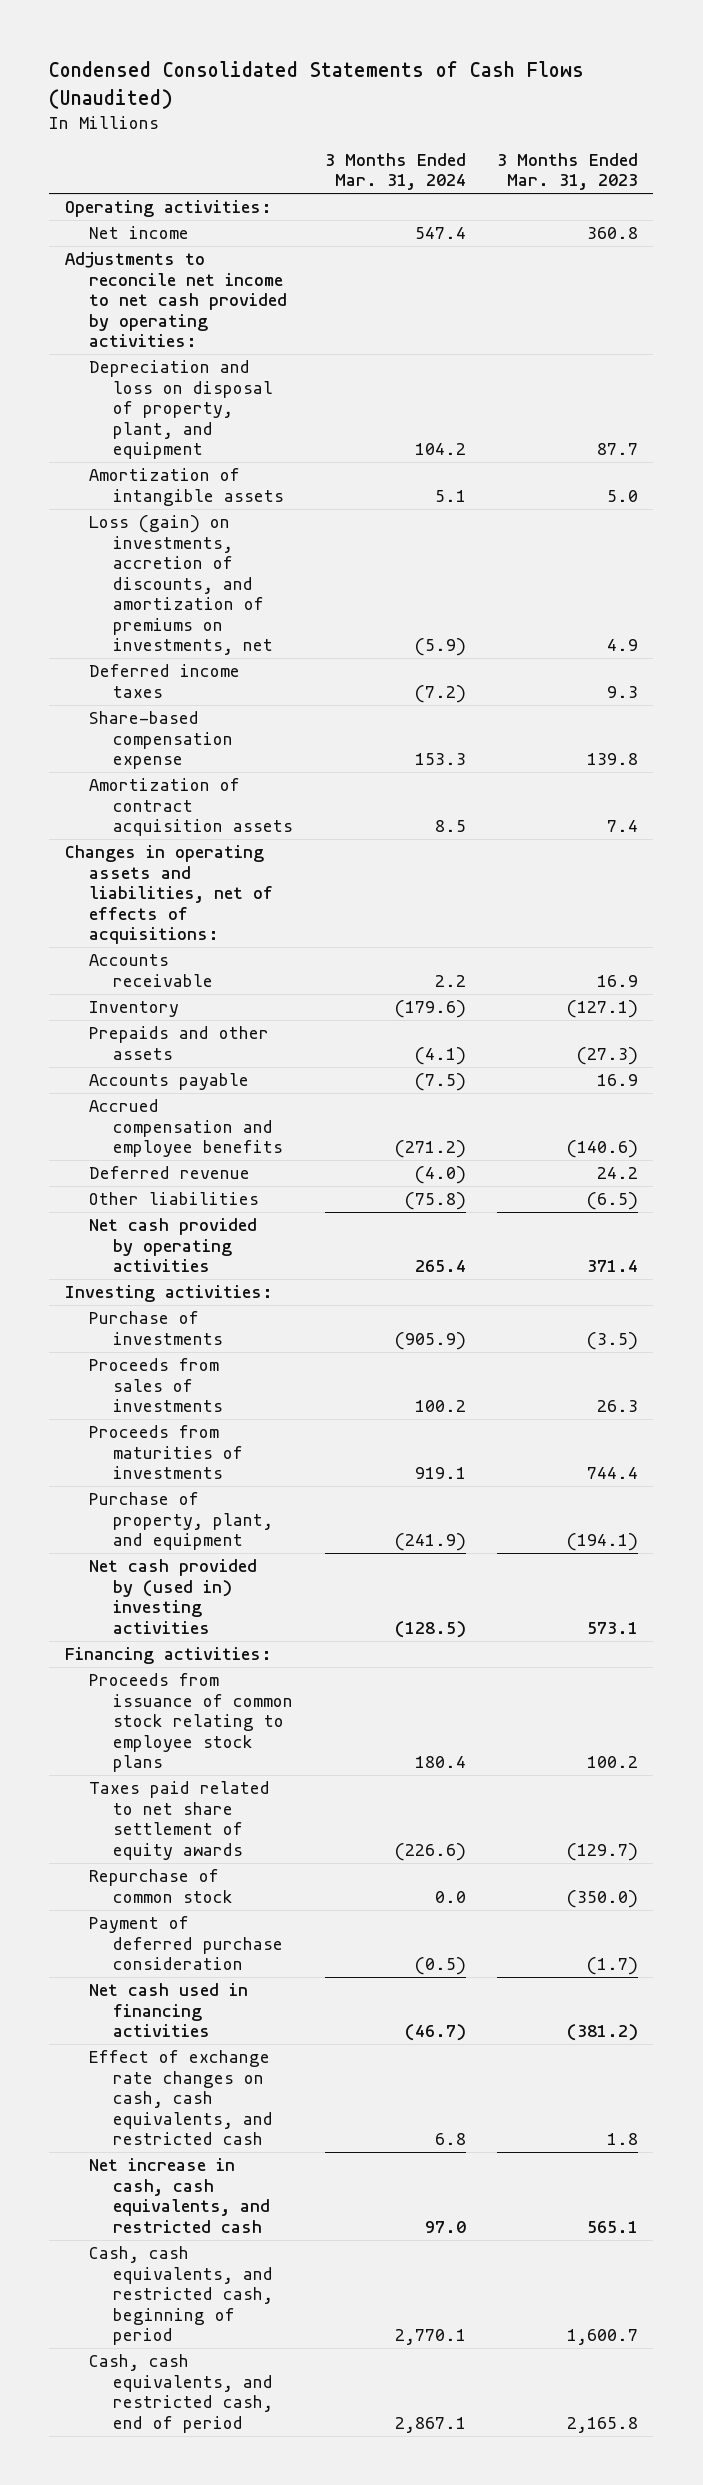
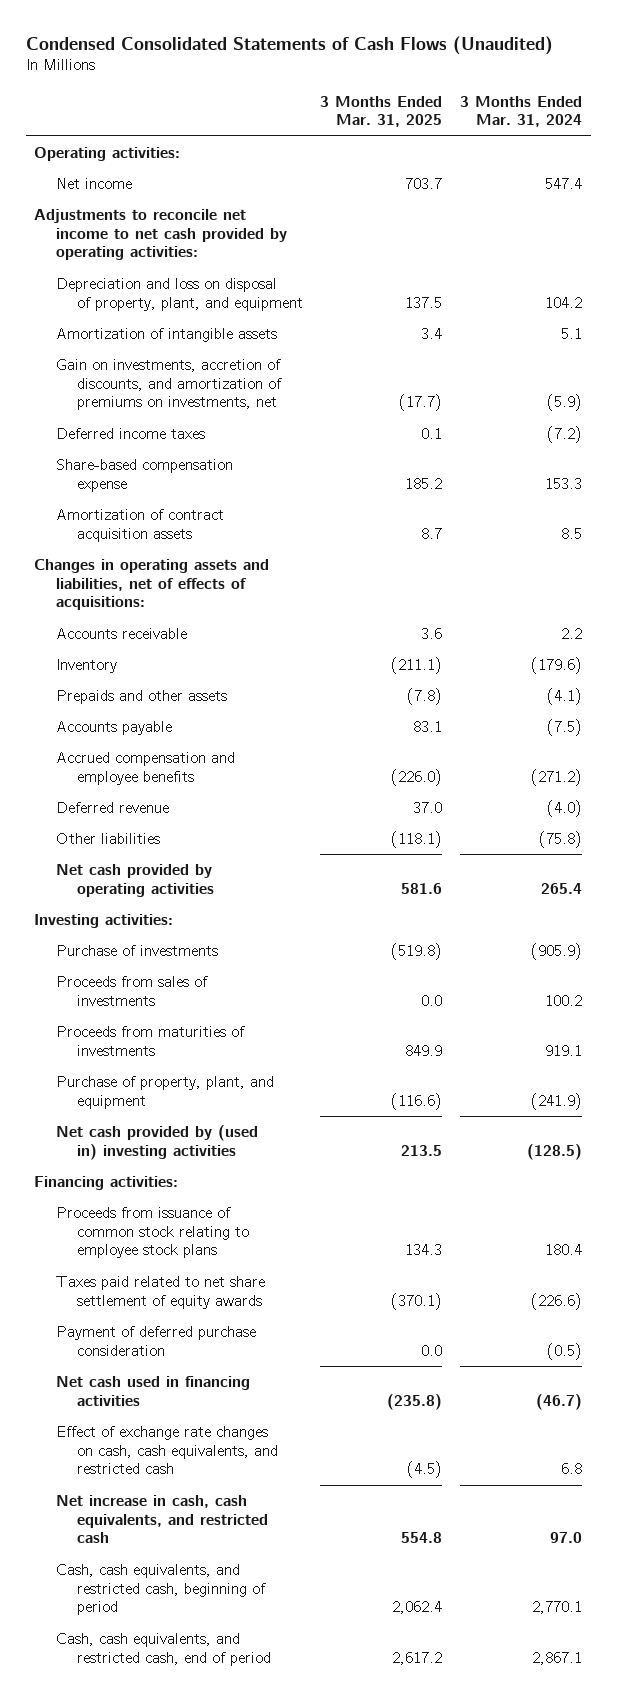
- | 3 Months Ended Mar. 31, 2024 | 3 Months Ended Mar. 31, 2023
+ | 3 Months Ended Mar. 31, 2025 | 3 Months Ended Mar. 31, 2024
- Loss (gain) on investments, accretion of discounts, and amortization of premiums on investments, net | (5.9) | 4.9
+ Gain on investments, accretion of discounts, and amortization of premiums on investments, net | (17.7) | (5.9)
- Repurchase of common stock | 0.0 | (350.0)

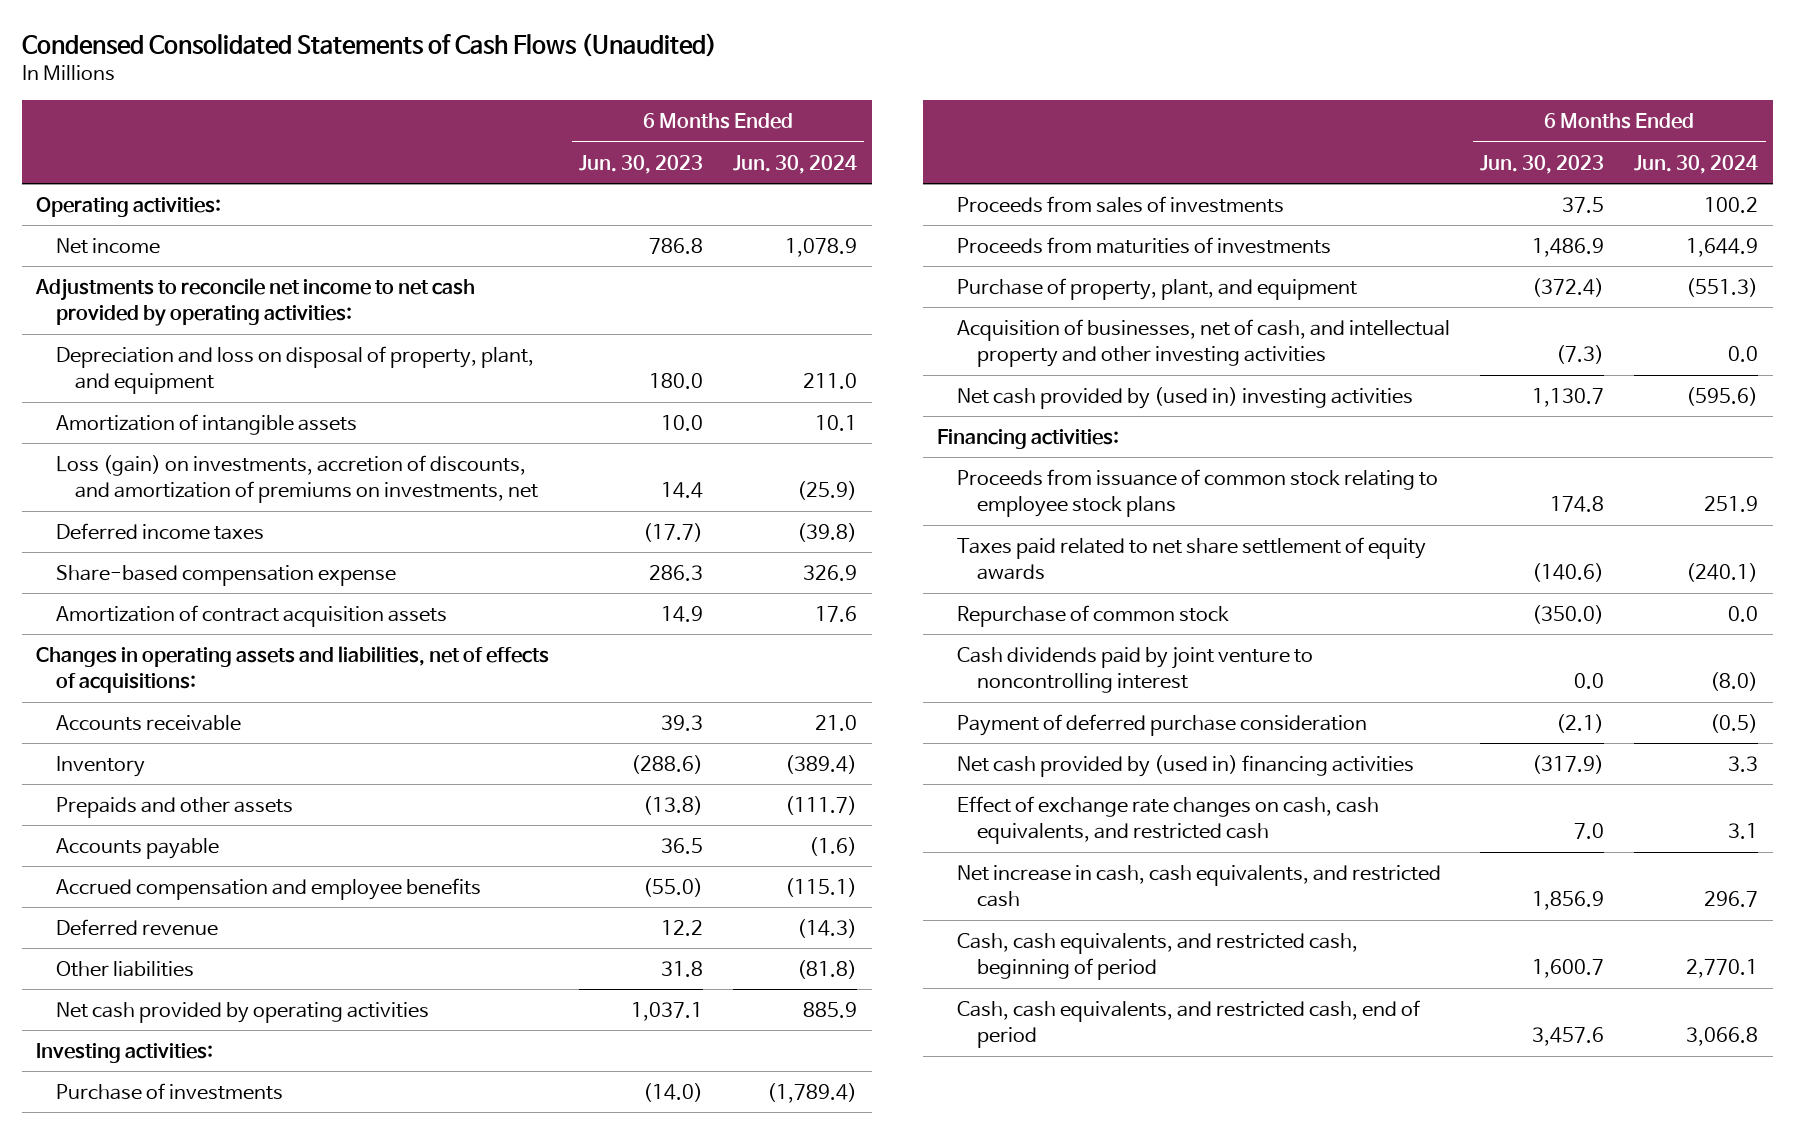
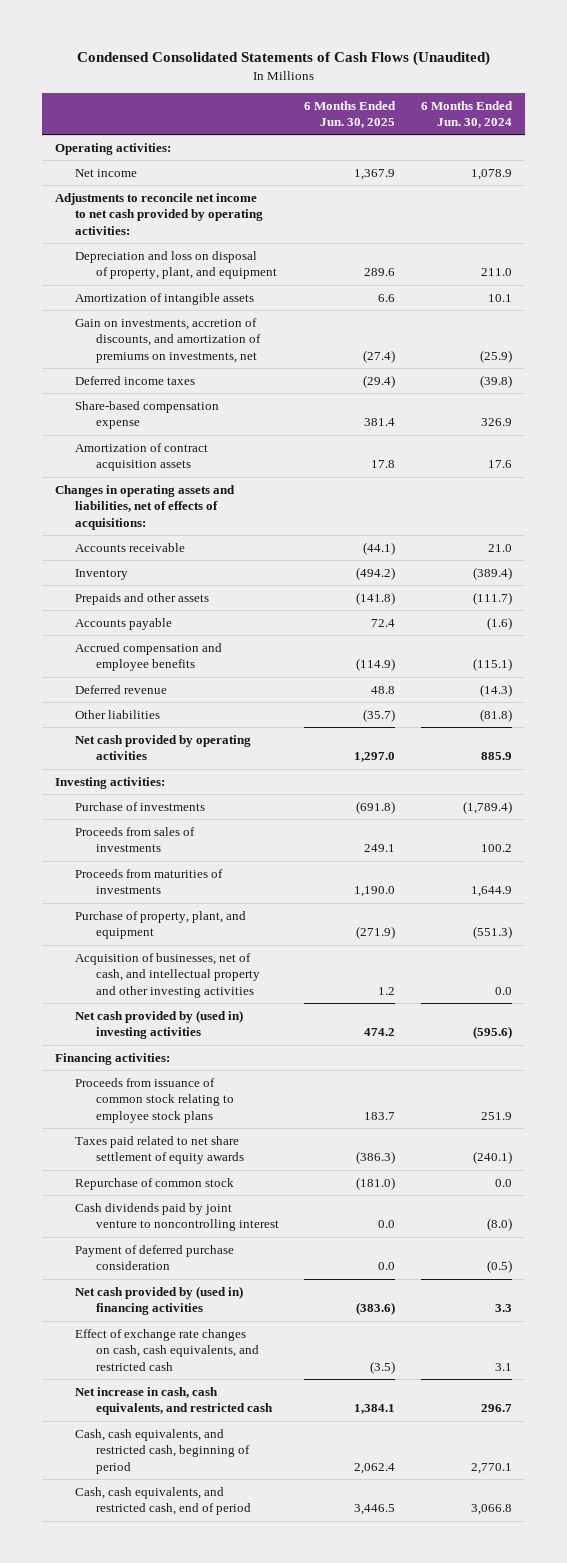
- | 6 Months Ended Jun. 30, 2023 | 6 Months Ended Jun. 30, 2024
+ | 6 Months Ended Jun. 30, 2025 | 6 Months Ended Jun. 30, 2024
- Loss (gain) on investments, accretion of discounts, and amortization of premiums on investments, net | 14.4 | (25.9)
+ Gain on investments, accretion of discounts, and amortization of premiums on investments, net | (27.4) | (25.9)

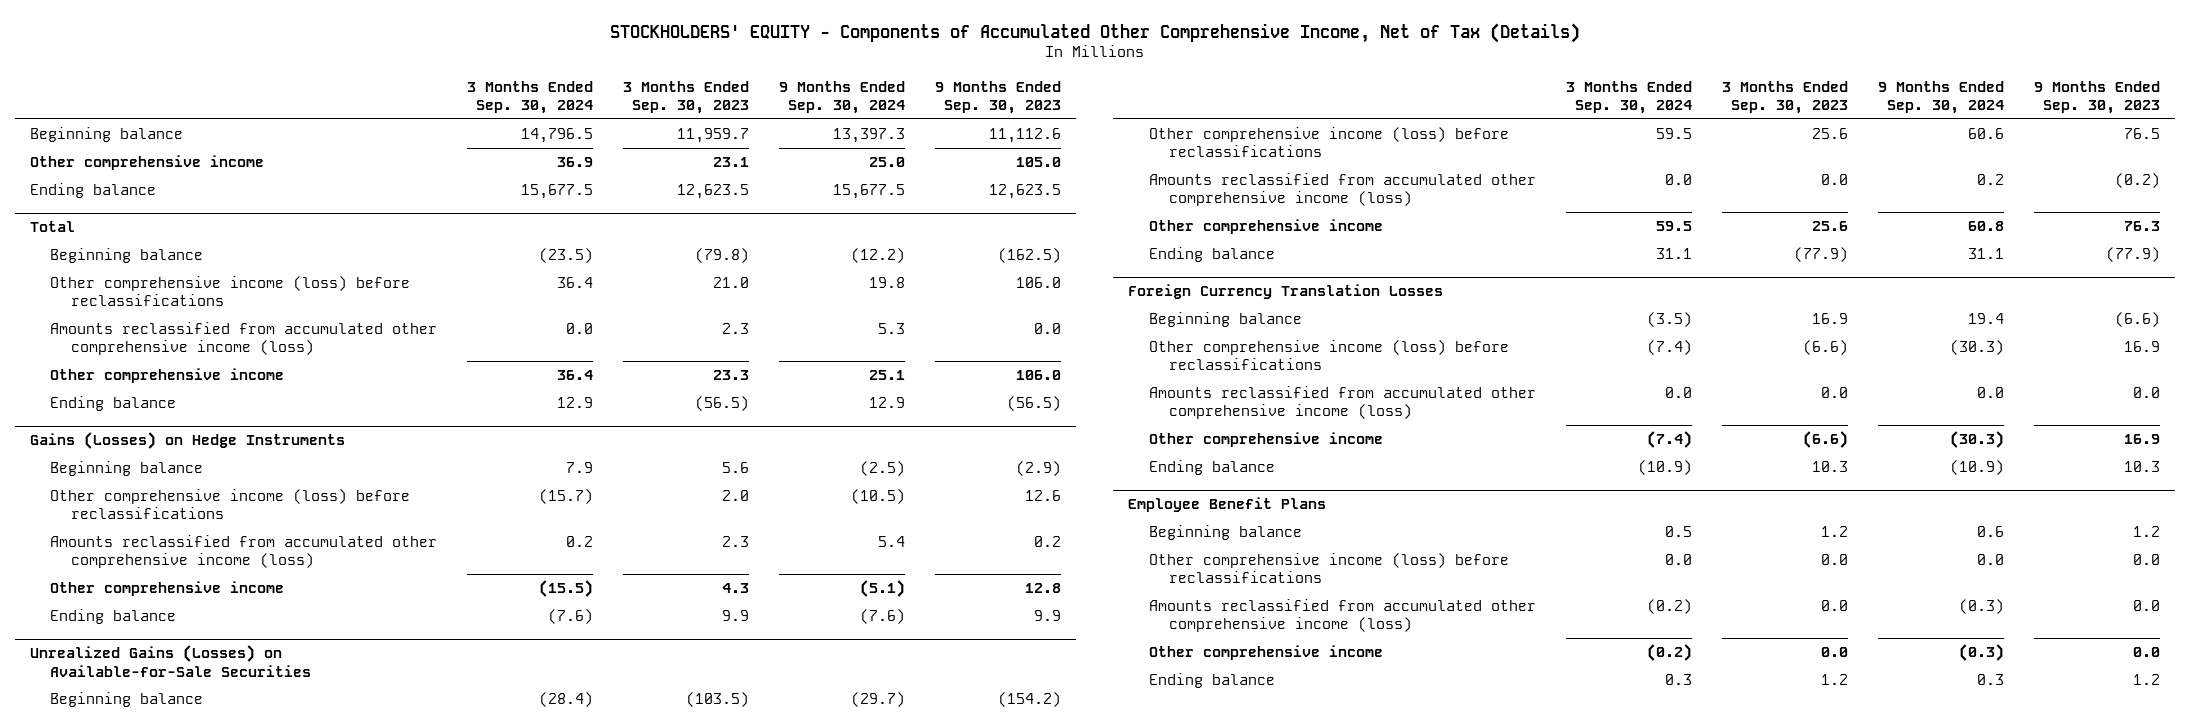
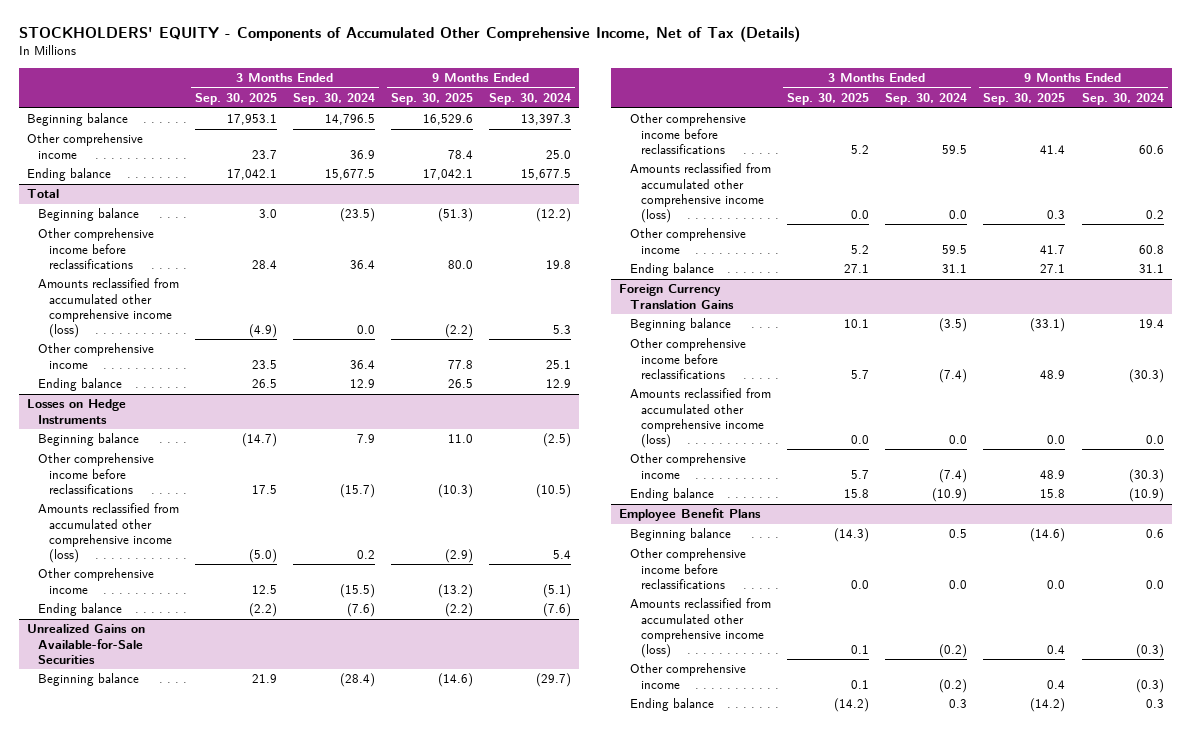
- | 3 Months Ended Sep. 30, 2024 | 3 Months Ended Sep. 30, 2023 | 9 Months Ended Sep. 30, 2024 | 9 Months Ended Sep. 30, 2023
+ | 3 Months Ended Sep. 30, 2025 | 3 Months Ended Sep. 30, 2024 | 9 Months Ended Sep. 30, 2025 | 9 Months Ended Sep. 30, 2024
@ Total
- Other comprehensive income (loss) before reclassifications | 36.4 | 21.0 | 19.8 | 106.0
+ Other comprehensive income before reclassifications | 28.4 | 36.4 | 80.0 | 19.8
- Gains (Losses) on Hedge Instruments
+ Losses on Hedge Instruments
- Other comprehensive income (loss) before reclassifications | (15.7) | 2.0 | (10.5) | 12.6
+ Other comprehensive income before reclassifications | 17.5 | (15.7) | (10.3) | (10.5)
- Unrealized Gains (Losses) on Available-for-Sale Securities
+ Unrealized Gains on Available-for-Sale Securities
- Other comprehensive income (loss) before reclassifications | 59.5 | 25.6 | 60.6 | 76.5
+ Other comprehensive income before reclassifications | 5.2 | 59.5 | 41.4 | 60.6
- Foreign Currency Translation Losses
+ Foreign Currency Translation Gains
- Other comprehensive income (loss) before reclassifications | (7.4) | (6.6) | (30.3) | 16.9
+ Other comprehensive income before reclassifications | 5.7 | (7.4) | 48.9 | (30.3)
@ Employee Benefit Plans
- Other comprehensive income (loss) before reclassifications | 0.0 | 0.0 | 0.0 | 0.0
+ Other comprehensive income before reclassifications | 0.0 | 0.0 | 0.0 | 0.0

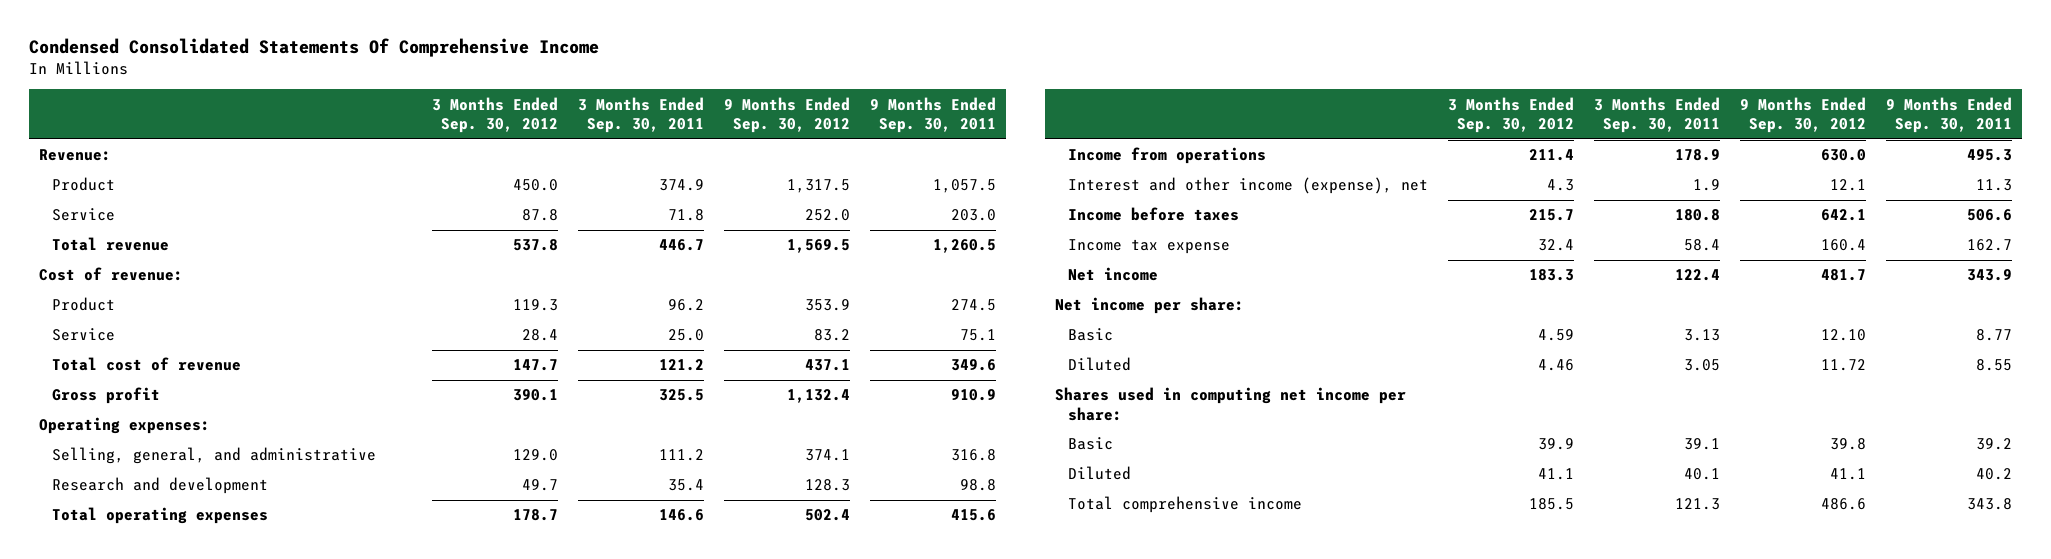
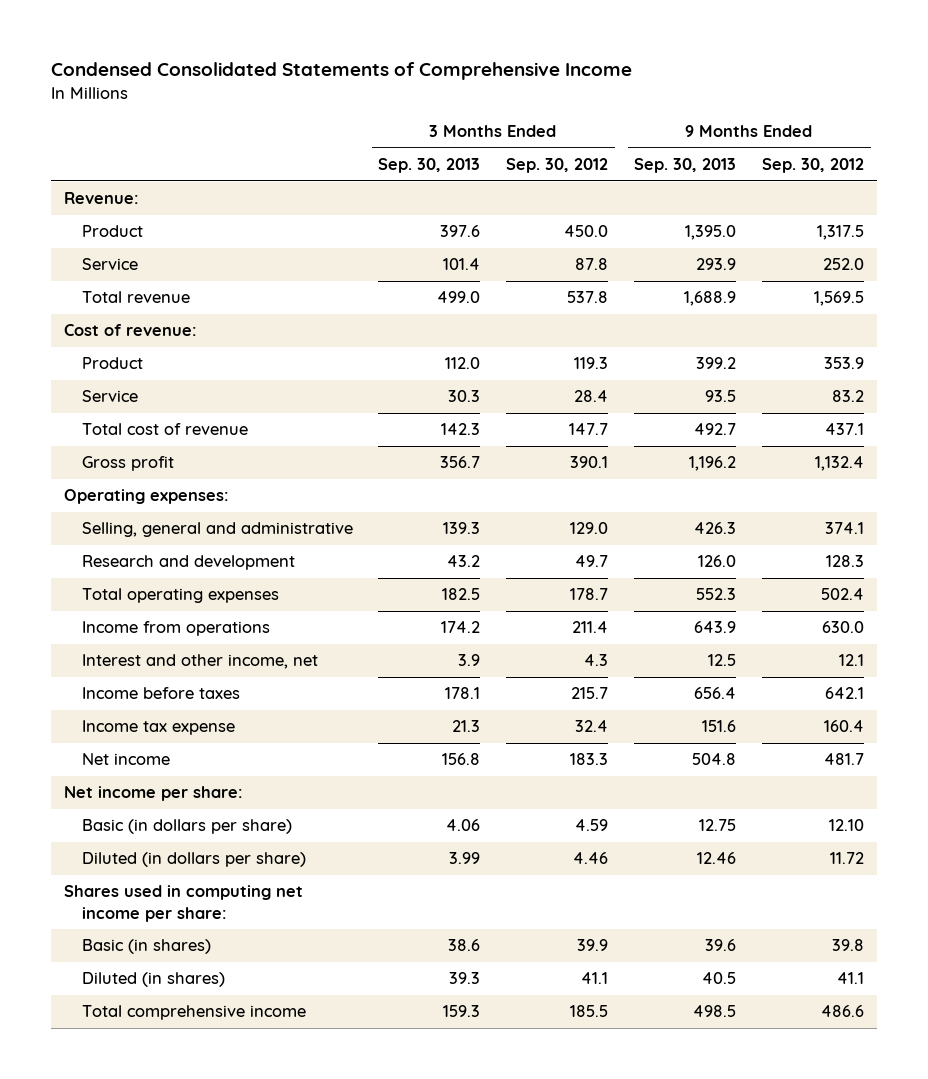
- Condensed Consolidated Statements Of Comprehensive Income
+ Condensed Consolidated Statements of Comprehensive Income
- | 3 Months Ended Sep. 30, 2012 | 3 Months Ended Sep. 30, 2011 | 9 Months Ended Sep. 30, 2012 | 9 Months Ended Sep. 30, 2011
+ | 3 Months Ended Sep. 30, 2013 | 3 Months Ended Sep. 30, 2012 | 9 Months Ended Sep. 30, 2013 | 9 Months Ended Sep. 30, 2012
- Selling, general, and administrative | 129.0 | 111.2 | 374.1 | 316.8
+ Selling, general and administrative | 139.3 | 129.0 | 426.3 | 374.1
- Interest and other income (expense), net | 4.3 | 1.9 | 12.1 | 11.3
+ Interest and other income, net | 3.9 | 4.3 | 12.5 | 12.1
- Basic | 4.59 | 3.13 | 12.10 | 8.77
- Diluted | 4.46 | 3.05 | 11.72 | 8.55
+ Basic (in dollars per share) | 4.06 | 4.59 | 12.75 | 12.10
+ Diluted (in dollars per share) | 3.99 | 4.46 | 12.46 | 11.72
- Basic | 39.9 | 39.1 | 39.8 | 39.2
- Diluted | 41.1 | 40.1 | 41.1 | 40.2
+ Basic (in shares) | 38.6 | 39.9 | 39.6 | 39.8
+ Diluted (in shares) | 39.3 | 41.1 | 40.5 | 41.1

